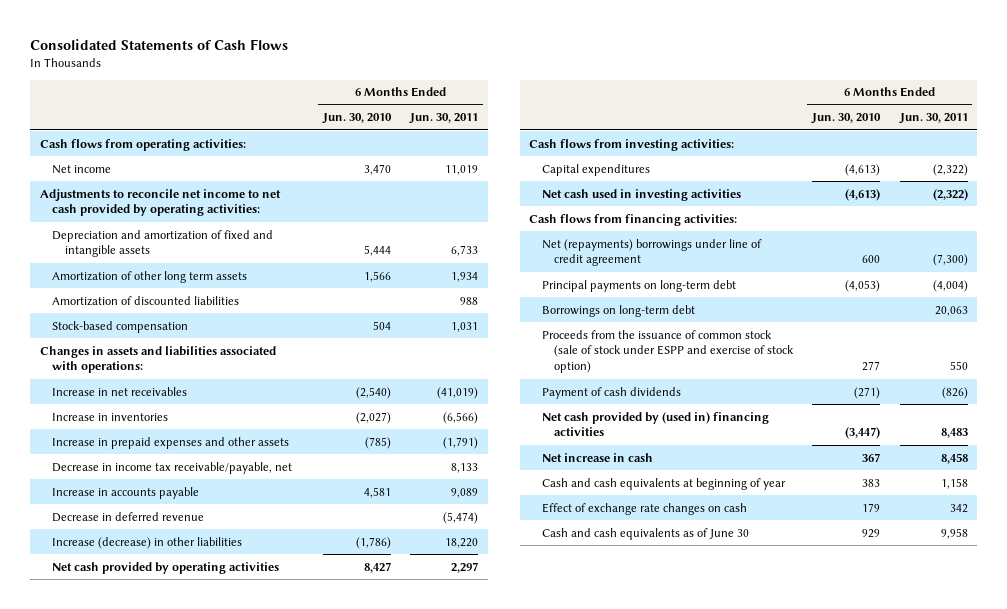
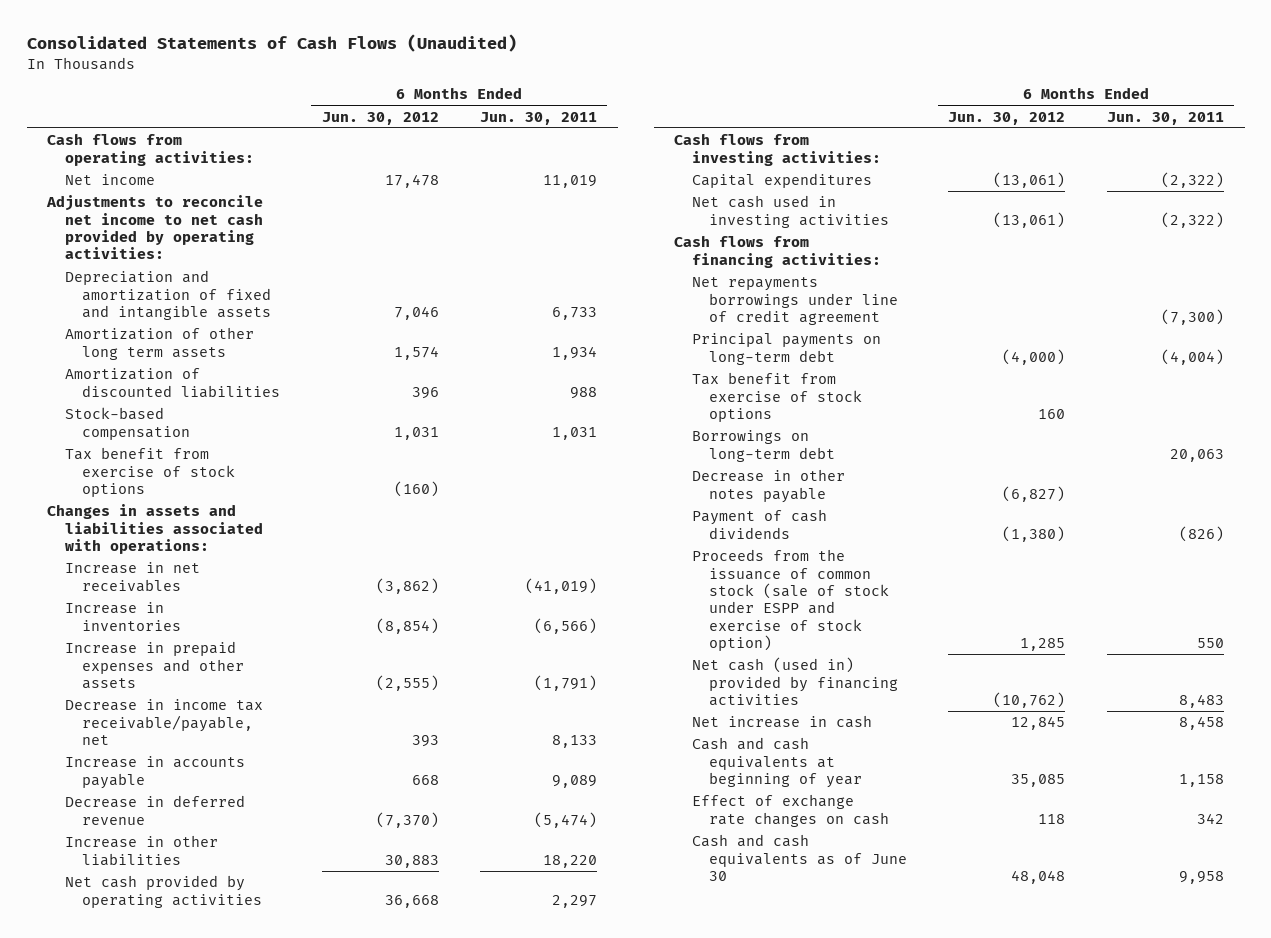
- Consolidated Statements of Cash Flows
+ Consolidated Statements of Cash Flows (Unaudited)
- | 6 Months Ended Jun. 30, 2010 | 6 Months Ended Jun. 30, 2011
+ | 6 Months Ended Jun. 30, 2012 | 6 Months Ended Jun. 30, 2011
+ Tax benefit from exercise of stock options | (160) |
- Increase (decrease) in other liabilities | (1,786) | 18,220
+ Increase in other liabilities | 30,883 | 18,220
- Net (repayments) borrowings under line of credit agreement | 600 | (7,300)
+ Net repayments borrowings under line of credit agreement | | (7,300)
+ Tax benefit from exercise of stock options | 160 |
+ Decrease in other notes payable | (6,827) |
- Net cash provided by (used in) financing activities | (3,447) | 8,483
moved down: Proceeds from the issuance of common stock (sale of stock under ESPP and exercise of stock option) | 1,285 | 550
+ Net cash (used in) provided by financing activities | (10,762) | 8,483

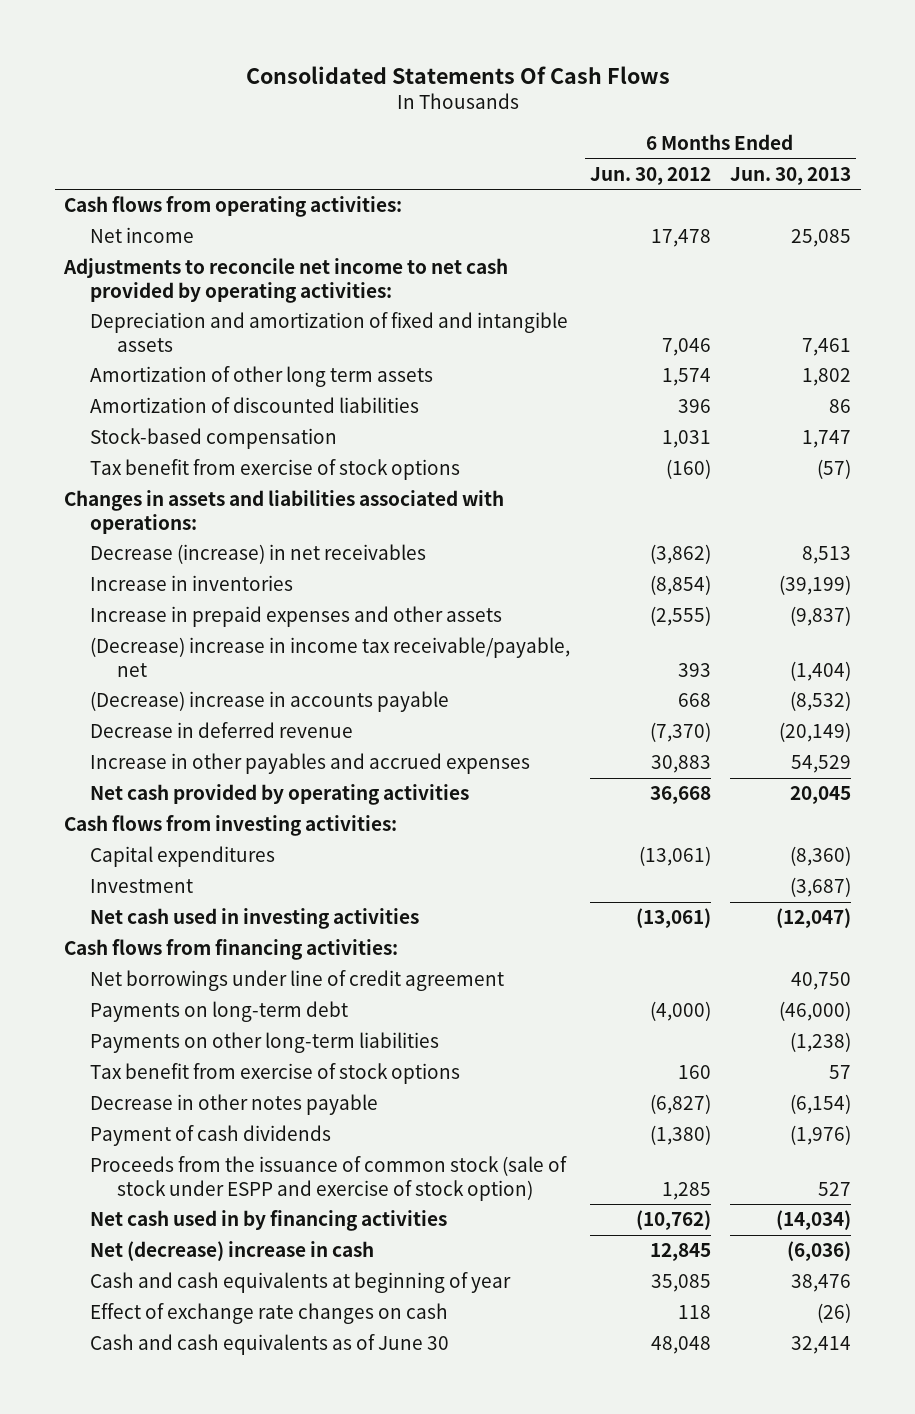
- Consolidated Statements of Cash Flows (Unaudited)
+ Consolidated Statements Of Cash Flows
- | 6 Months Ended Jun. 30, 2012 | 6 Months Ended Jun. 30, 2011
+ | 6 Months Ended Jun. 30, 2012 | 6 Months Ended Jun. 30, 2013
- Increase in net receivables | (3,862) | (41,019)
+ Decrease (increase) in net receivables | (3,862) | 8,513
- Decrease in income tax receivable/payable, net | 393 | 8,133
- Increase in accounts payable | 668 | 9,089
+ (Decrease) increase in income tax receivable/payable, net | 393 | (1,404)
+ (Decrease) increase in accounts payable | 668 | (8,532)
- Increase in other liabilities | 30,883 | 18,220
+ Increase in other payables and accrued expenses | 30,883 | 54,529
+ Investment | | (3,687)
- Net repayments borrowings under line of credit agreement | | (7,300)
- Principal payments on long-term debt | (4,000) | (4,004)
+ Net borrowings under line of credit agreement | | 40,750
+ Payments on long-term debt | (4,000) | (46,000)
+ Payments on other long-term liabilities | | (1,238)
- Borrowings on long-term debt | | 20,063
- Net cash (used in) provided by financing activities | (10,762) | 8,483
- Net increase in cash | 12,845 | 8,458
+ Net cash used in by financing activities | (10,762) | (14,034)
+ Net (decrease) increase in cash | 12,845 | (6,036)

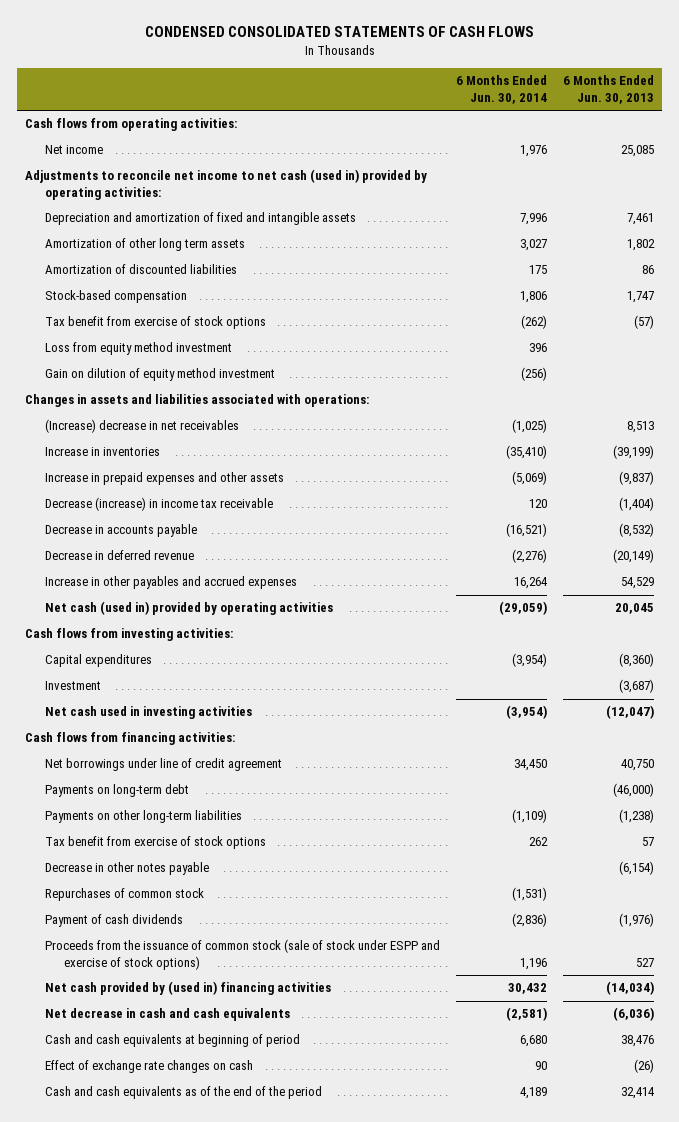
- Consolidated Statements Of Cash Flows
+ CONDENSED CONSOLIDATED STATEMENTS OF CASH FLOWS
- | 6 Months Ended Jun. 30, 2012 | 6 Months Ended Jun. 30, 2013
+ | 6 Months Ended Jun. 30, 2014 | 6 Months Ended Jun. 30, 2013
- Adjustments to reconcile net income to net cash provided by operating activities:
+ Adjustments to reconcile net income to net cash (used in) provided by operating activities:
+ Loss from equity method investment | 396 |
+ Gain on dilution of equity method investment | (256) |
- Decrease (increase) in net receivables | (3,862) | 8,513
+ (Increase) decrease in net receivables | (1,025) | 8,513
- (Decrease) increase in income tax receivable/payable, net | 393 | (1,404)
- (Decrease) increase in accounts payable | 668 | (8,532)
+ Decrease (increase) in income tax receivable | 120 | (1,404)
+ Decrease in accounts payable | (16,521) | (8,532)
- Net cash provided by operating activities | 36,668 | 20,045
+ Net cash (used in) provided by operating activities | (29,059) | 20,045
+ Repurchases of common stock | (1,531) |
- Proceeds from the issuance of common stock (sale of stock under ESPP and exercise of stock option) | 1,285 | 527
- Net cash used in by financing activities | (10,762) | (14,034)
- Net (decrease) increase in cash | 12,845 | (6,036)
- Cash and cash equivalents at beginning of year | 35,085 | 38,476
+ Proceeds from the issuance of common stock (sale of stock under ESPP and exercise of stock options) | 1,196 | 527
+ Net cash provided by (used in) financing activities | 30,432 | (14,034)
+ Net decrease in cash and cash equivalents | (2,581) | (6,036)
+ Cash and cash equivalents at beginning of period | 6,680 | 38,476
- Cash and cash equivalents as of June 30 | 48,048 | 32,414
+ Cash and cash equivalents as of the end of the period | 4,189 | 32,414

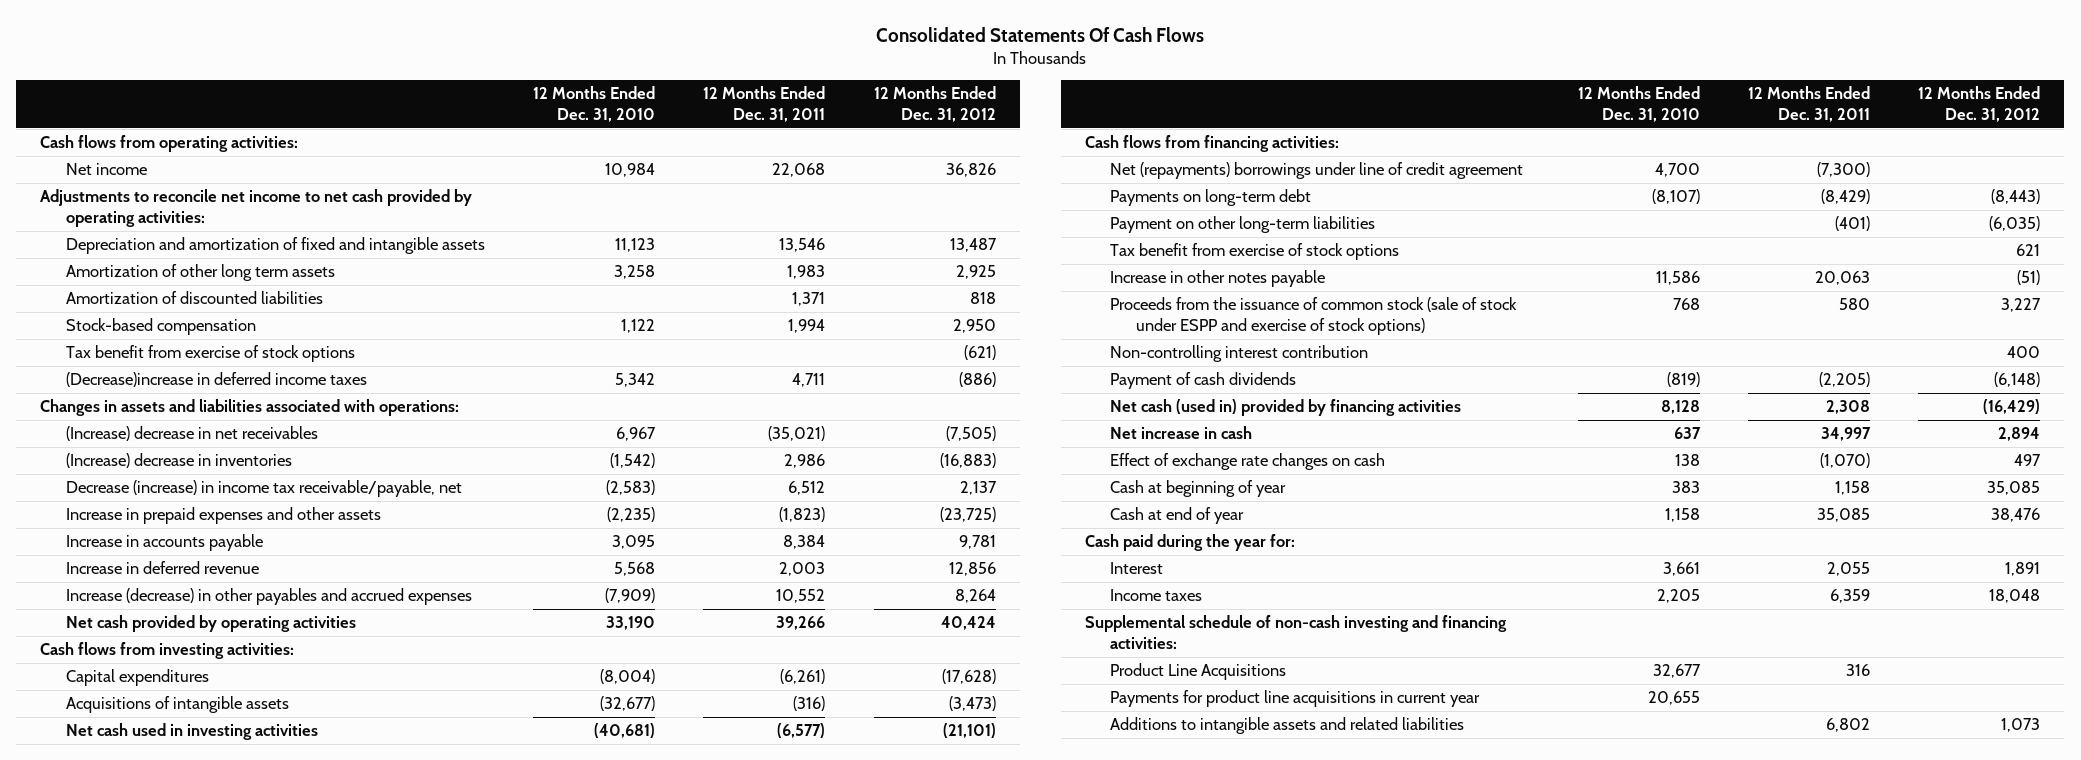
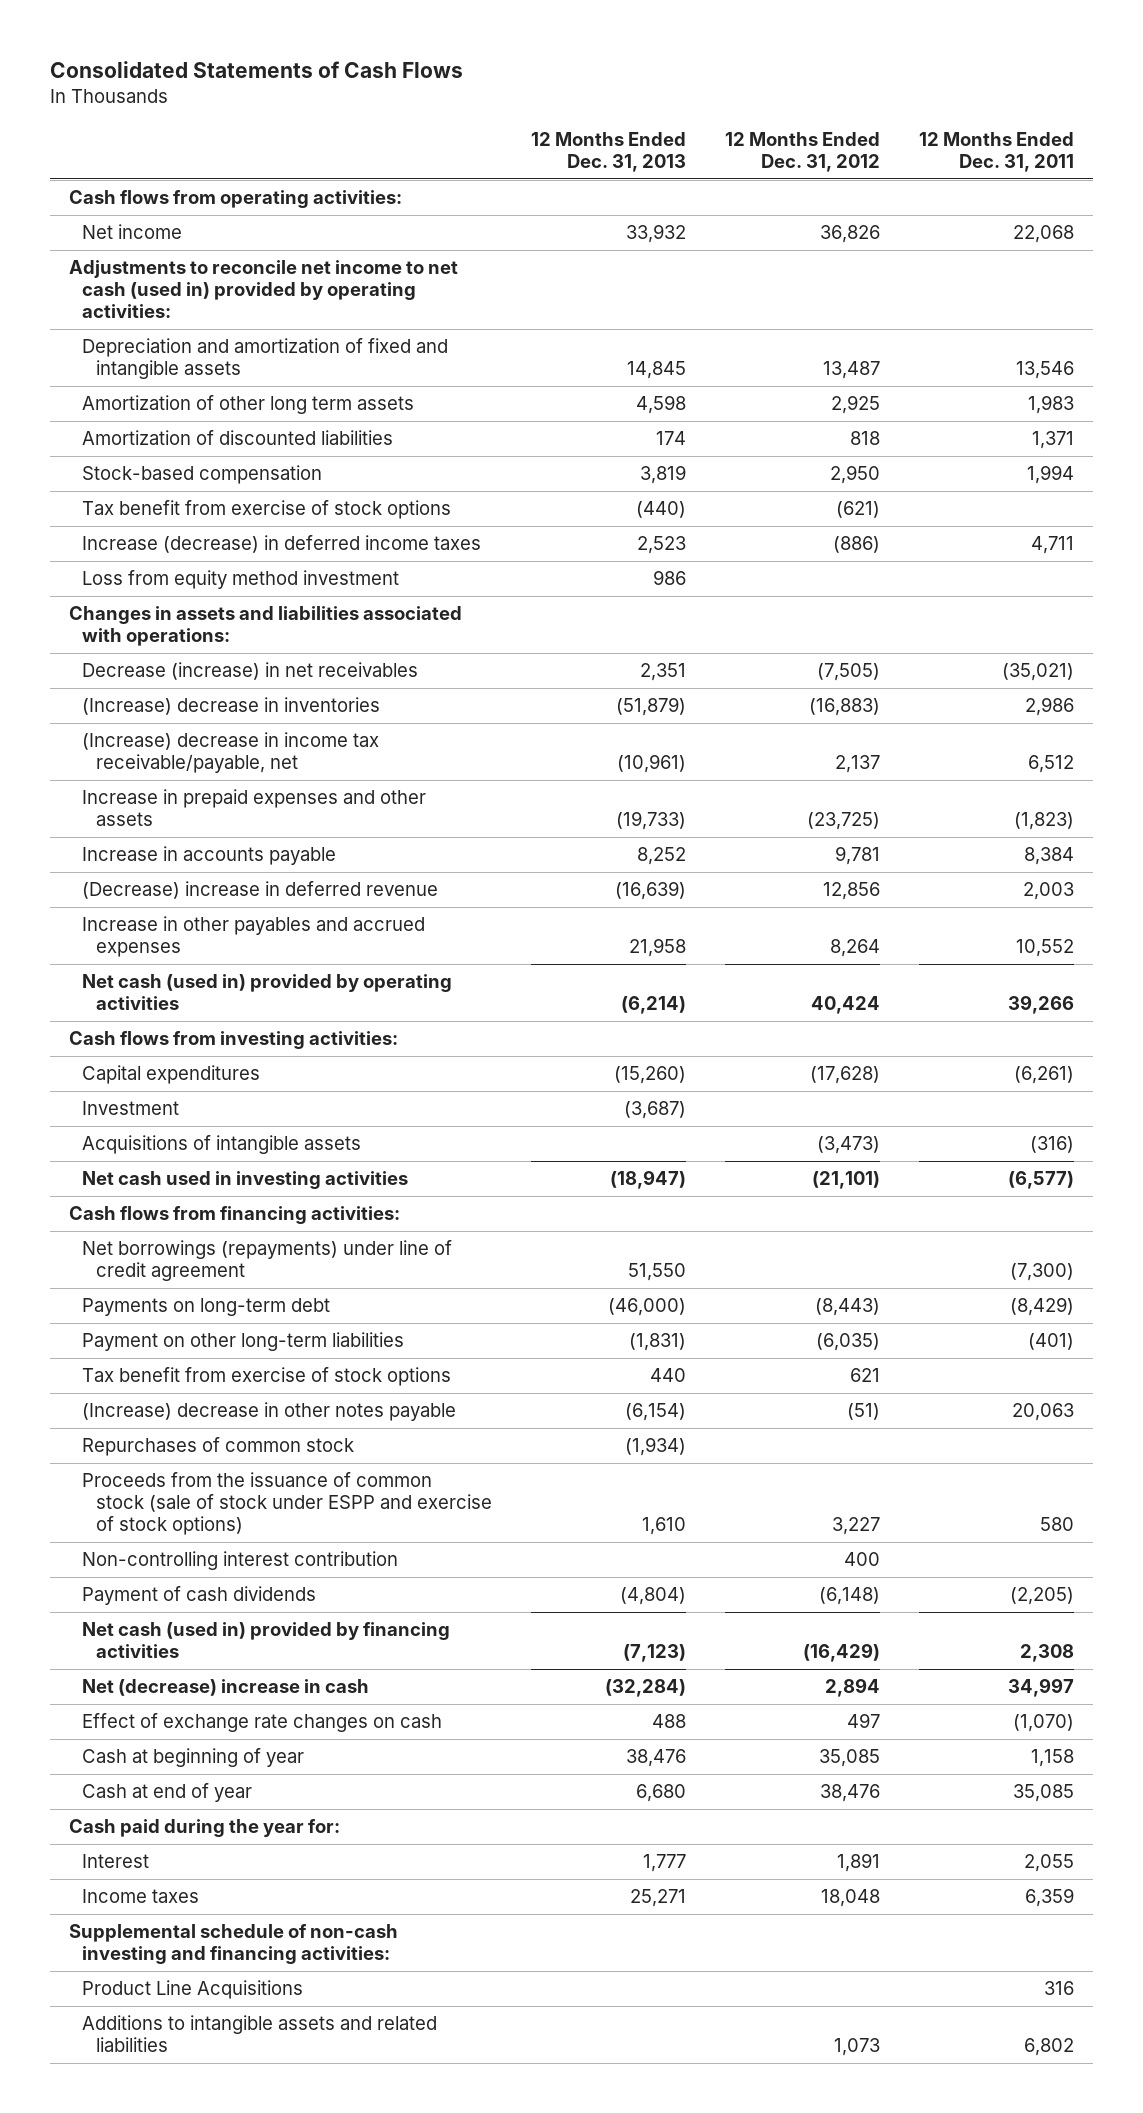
- Consolidated Statements Of Cash Flows
+ Consolidated Statements of Cash Flows
- | 12 Months Ended Dec. 31, 2010 | 12 Months Ended Dec. 31, 2011 | 12 Months Ended Dec. 31, 2012
+ | 12 Months Ended Dec. 31, 2013 | 12 Months Ended Dec. 31, 2012 | 12 Months Ended Dec. 31, 2011
- Adjustments to reconcile net income to net cash provided by operating activities:
+ Adjustments to reconcile net income to net cash (used in) provided by operating activities:
- (Decrease)increase in deferred income taxes | 5,342 | 4,711 | (886)
+ Increase (decrease) in deferred income taxes | 2,523 | (886) | 4,711
+ Loss from equity method investment | 986 | |
- (Increase) decrease in net receivables | 6,967 | (35,021) | (7,505)
+ Decrease (increase) in net receivables | 2,351 | (7,505) | (35,021)
- Decrease (increase) in income tax receivable/payable, net | (2,583) | 6,512 | 2,137
+ (Increase) decrease in income tax receivable/payable, net | (10,961) | 2,137 | 6,512
- Increase in deferred revenue | 5,568 | 2,003 | 12,856
- Increase (decrease) in other payables and accrued expenses | (7,909) | 10,552 | 8,264
- Net cash provided by operating activities | 33,190 | 39,266 | 40,424
+ (Decrease) increase in deferred revenue | (16,639) | 12,856 | 2,003
+ Increase in other payables and accrued expenses | 21,958 | 8,264 | 10,552
+ Net cash (used in) provided by operating activities | (6,214) | 40,424 | 39,266
+ Investment | (3,687) | |
- Net (repayments) borrowings under line of credit agreement | 4,700 | (7,300) |
+ Net borrowings (repayments) under line of credit agreement | 51,550 | | (7,300)
- Increase in other notes payable | 11,586 | 20,063 | (51)
+ (Increase) decrease in other notes payable | (6,154) | (51) | 20,063
+ Repurchases of common stock | (1,934) | |
- Net increase in cash | 637 | 34,997 | 2,894
+ Net (decrease) increase in cash | (32,284) | 2,894 | 34,997
- Payments for product line acquisitions in current year | 20,655 | |

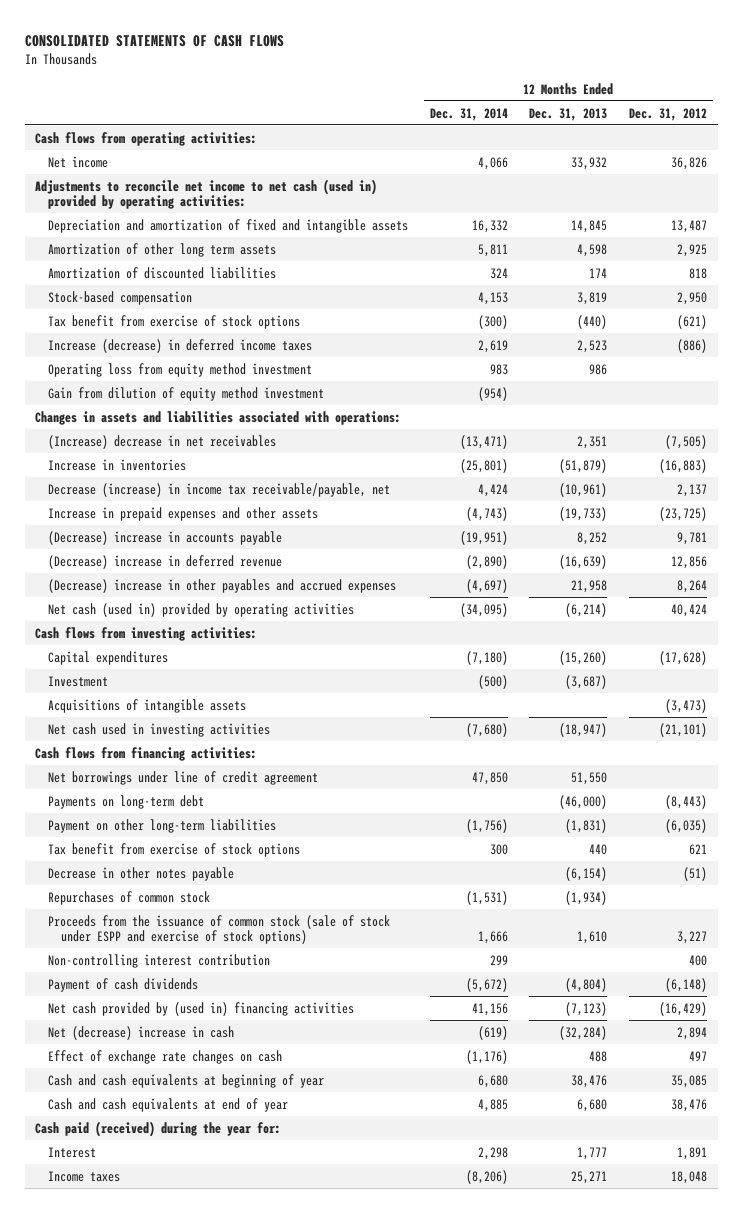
- Consolidated Statements of Cash Flows
+ CONSOLIDATED STATEMENTS OF CASH FLOWS
- | 12 Months Ended Dec. 31, 2013 | 12 Months Ended Dec. 31, 2012 | 12 Months Ended Dec. 31, 2011
+ | 12 Months Ended Dec. 31, 2014 | 12 Months Ended Dec. 31, 2013 | 12 Months Ended Dec. 31, 2012
- Loss from equity method investment | 986 | |
+ Operating loss from equity method investment | 983 | 986 |
+ Gain from dilution of equity method investment | (954) | |
- Decrease (increase) in net receivables | 2,351 | (7,505) | (35,021)
- (Increase) decrease in inventories | (51,879) | (16,883) | 2,986
- (Increase) decrease in income tax receivable/payable, net | (10,961) | 2,137 | 6,512
+ (Increase) decrease in net receivables | (13,471) | 2,351 | (7,505)
+ Increase in inventories | (25,801) | (51,879) | (16,883)
+ Decrease (increase) in income tax receivable/payable, net | 4,424 | (10,961) | 2,137
- Increase in accounts payable | 8,252 | 9,781 | 8,384
+ (Decrease) increase in accounts payable | (19,951) | 8,252 | 9,781
- Increase in other payables and accrued expenses | 21,958 | 8,264 | 10,552
+ (Decrease) increase in other payables and accrued expenses | (4,697) | 21,958 | 8,264
- Net borrowings (repayments) under line of credit agreement | 51,550 | | (7,300)
+ Net borrowings under line of credit agreement | 47,850 | 51,550 |
- (Increase) decrease in other notes payable | (6,154) | (51) | 20,063
+ Decrease in other notes payable | | (6,154) | (51)
- Net cash (used in) provided by financing activities | (7,123) | (16,429) | 2,308
+ Net cash provided by (used in) financing activities | 41,156 | (7,123) | (16,429)
- Cash at beginning of year | 38,476 | 35,085 | 1,158
- Cash at end of year | 6,680 | 38,476 | 35,085
- Cash paid during the year for:
+ Cash and cash equivalents at beginning of year | 6,680 | 38,476 | 35,085
+ Cash and cash equivalents at end of year | 4,885 | 6,680 | 38,476
+ Cash paid (received) during the year for:
- Supplemental schedule of non-cash investing and financing activities:
- Product Line Acquisitions | | | 316
- Additions to intangible assets and related liabilities | | 1,073 | 6,802

